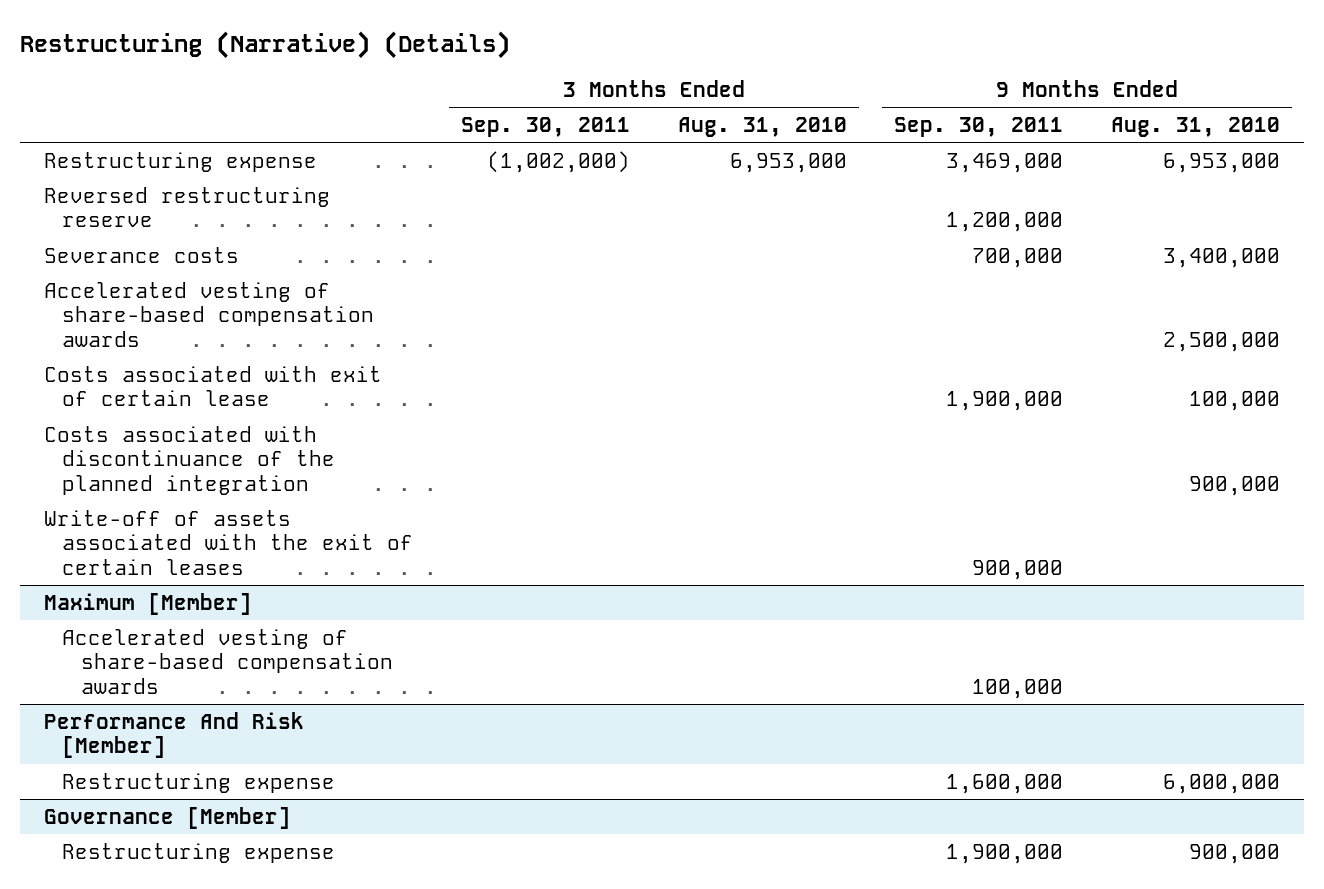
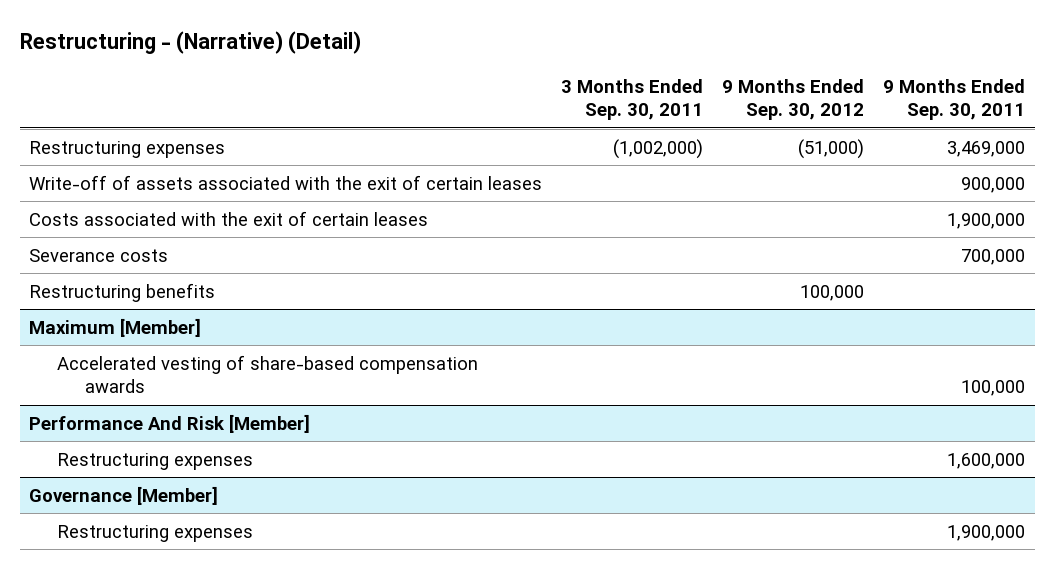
- Restructuring (Narrative) (Details)
+ Restructuring - (Narrative) (Detail)
- | 3 Months Ended Sep. 30, 2011 | 3 Months Ended Aug. 31, 2010 | 9 Months Ended Sep. 30, 2011 | 9 Months Ended Aug. 31, 2010
+ | 3 Months Ended Sep. 30, 2011 | 9 Months Ended Sep. 30, 2012 | 9 Months Ended Sep. 30, 2011
- Restructuring expense | (1,002,000) | 6,953,000 | 3,469,000 | 6,953,000
- Reversed restructuring reserve | | | 1,200,000 |
- Accelerated vesting of share-based compensation awards | | | | 2,500,000
- Costs associated with exit of certain lease | | | 1,900,000 | 100,000
- Costs associated with discontinuance of the planned integration | | | | 900,000
+ Restructuring expenses | (1,002,000) | (51,000) | 3,469,000
+ Costs associated with the exit of certain leases | | | 1,900,000
moved down: Severance costs | | | 700,000
+ Restructuring benefits | | 100,000 |
@ Performance And Risk [Member]
- Restructuring expense | | | 1,600,000 | 6,000,000
+ Restructuring expenses | | | 1,600,000
@ Governance [Member]
- Restructuring expense | | | 1,900,000 | 900,000
+ Restructuring expenses | | | 1,900,000

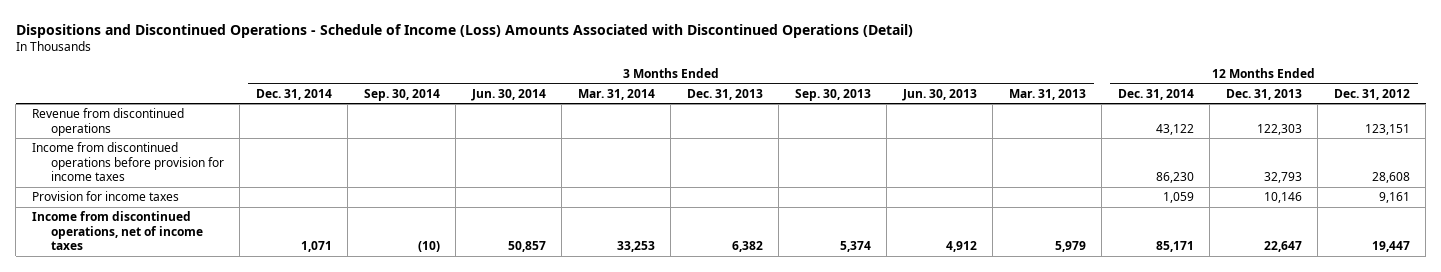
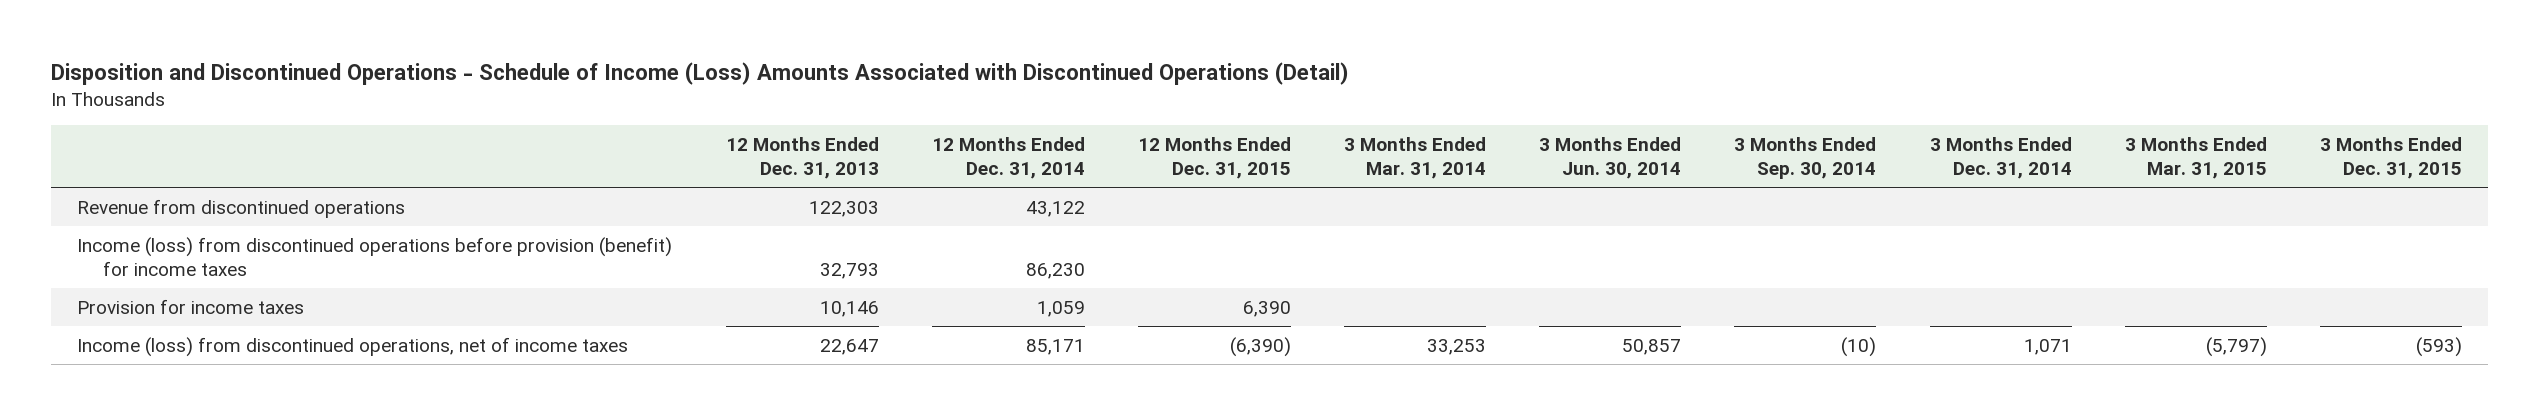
- Dispositions and Discontinued Operations - Schedule of Income (Loss) Amounts Associated with Discontinued Operations (Detail)
+ Disposition and Discontinued Operations - Schedule of Income (Loss) Amounts Associated with Discontinued Operations (Detail)
- | 3 Months Ended Dec. 31, 2014 | 3 Months Ended Sep. 30, 2014 | 3 Months Ended Jun. 30, 2014 | 3 Months Ended Mar. 31, 2014 | 3 Months Ended Dec. 31, 2013 | 3 Months Ended Sep. 30, 2013 | 3 Months Ended Jun. 30, 2013 | 3 Months Ended Mar. 31, 2013 | 12 Months Ended Dec. 31, 2014 | 12 Months Ended Dec. 31, 2013 | 12 Months Ended Dec. 31, 2012
+ | 12 Months Ended Dec. 31, 2013 | 12 Months Ended Dec. 31, 2014 | 12 Months Ended Dec. 31, 2015 | 3 Months Ended Mar. 31, 2014 | 3 Months Ended Jun. 30, 2014 | 3 Months Ended Sep. 30, 2014 | 3 Months Ended Dec. 31, 2014 | 3 Months Ended Mar. 31, 2015 | 3 Months Ended Dec. 31, 2015
- Income from discontinued operations before provision for income taxes | | | | | | | | | 86,230 | 32,793 | 28,608
+ Income (loss) from discontinued operations before provision (benefit) for income taxes | 32,793 | 86,230 | | | | | | |
- Income from discontinued operations, net of income taxes | 1,071 | (10) | 50,857 | 33,253 | 6,382 | 5,374 | 4,912 | 5,979 | 85,171 | 22,647 | 19,447
+ Income (loss) from discontinued operations, net of income taxes | 22,647 | 85,171 | (6,390) | 33,253 | 50,857 | (10) | 1,071 | (5,797) | (593)

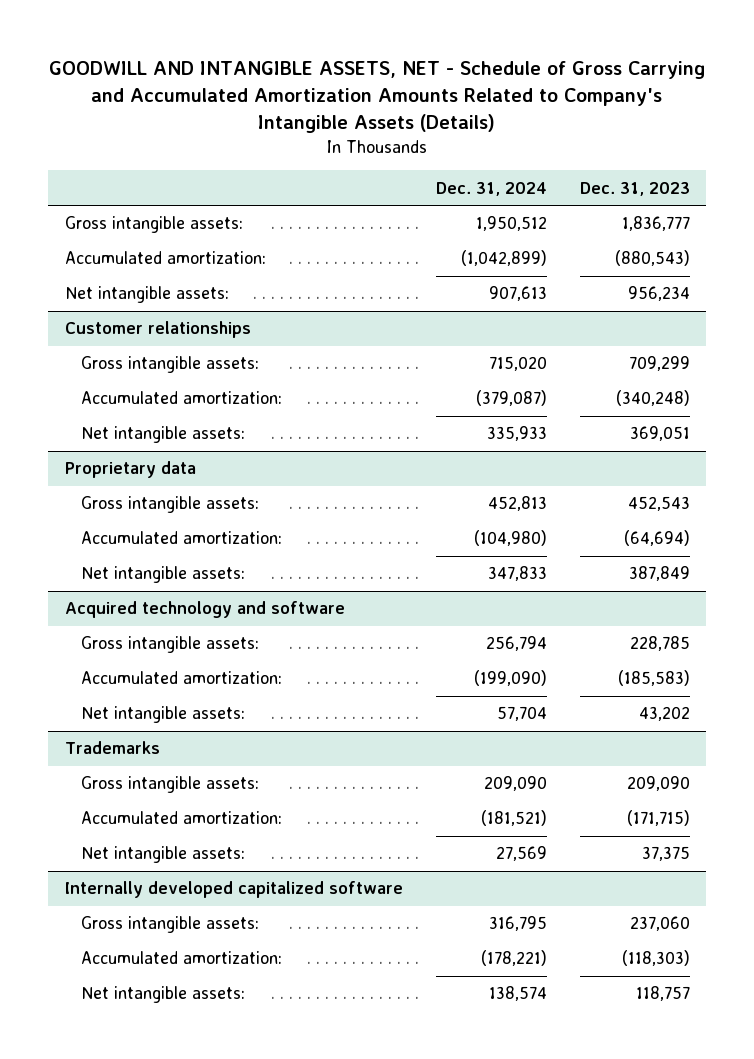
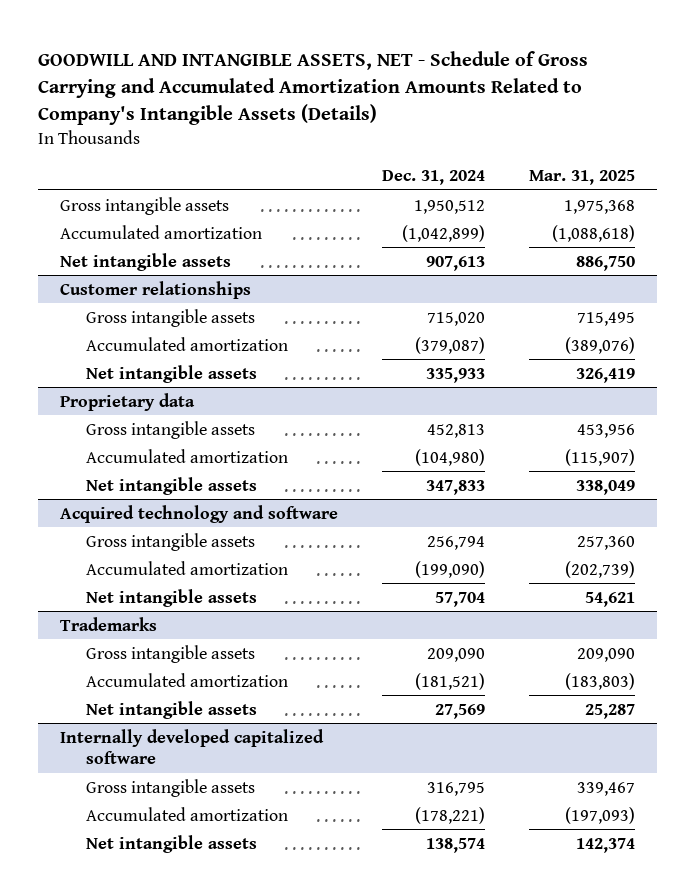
- | Dec. 31, 2024 | Dec. 31, 2023
+ | Dec. 31, 2024 | Mar. 31, 2025
- Gross intangible assets: | 1,950,512 | 1,836,777
- Accumulated amortization: | (1,042,899) | (880,543)
- Net intangible assets: | 907,613 | 956,234
+ Gross intangible assets | 1,950,512 | 1,975,368
+ Accumulated amortization | (1,042,899) | (1,088,618)
+ Net intangible assets | 907,613 | 886,750
@ Customer relationships
- Gross intangible assets: | 715,020 | 709,299
- Accumulated amortization: | (379,087) | (340,248)
- Net intangible assets: | 335,933 | 369,051
+ Gross intangible assets | 715,020 | 715,495
+ Accumulated amortization | (379,087) | (389,076)
+ Net intangible assets | 335,933 | 326,419
@ Proprietary data
- Gross intangible assets: | 452,813 | 452,543
- Accumulated amortization: | (104,980) | (64,694)
- Net intangible assets: | 347,833 | 387,849
+ Gross intangible assets | 452,813 | 453,956
+ Accumulated amortization | (104,980) | (115,907)
+ Net intangible assets | 347,833 | 338,049
@ Acquired technology and software
- Gross intangible assets: | 256,794 | 228,785
- Accumulated amortization: | (199,090) | (185,583)
- Net intangible assets: | 57,704 | 43,202
+ Gross intangible assets | 256,794 | 257,360
+ Accumulated amortization | (199,090) | (202,739)
+ Net intangible assets | 57,704 | 54,621
@ Trademarks
- Gross intangible assets: | 209,090 | 209,090
- Accumulated amortization: | (181,521) | (171,715)
- Net intangible assets: | 27,569 | 37,375
+ Gross intangible assets | 209,090 | 209,090
+ Accumulated amortization | (181,521) | (183,803)
+ Net intangible assets | 27,569 | 25,287
@ Internally developed capitalized software
- Gross intangible assets: | 316,795 | 237,060
- Accumulated amortization: | (178,221) | (118,303)
- Net intangible assets: | 138,574 | 118,757
+ Gross intangible assets | 316,795 | 339,467
+ Accumulated amortization | (178,221) | (197,093)
+ Net intangible assets | 138,574 | 142,374

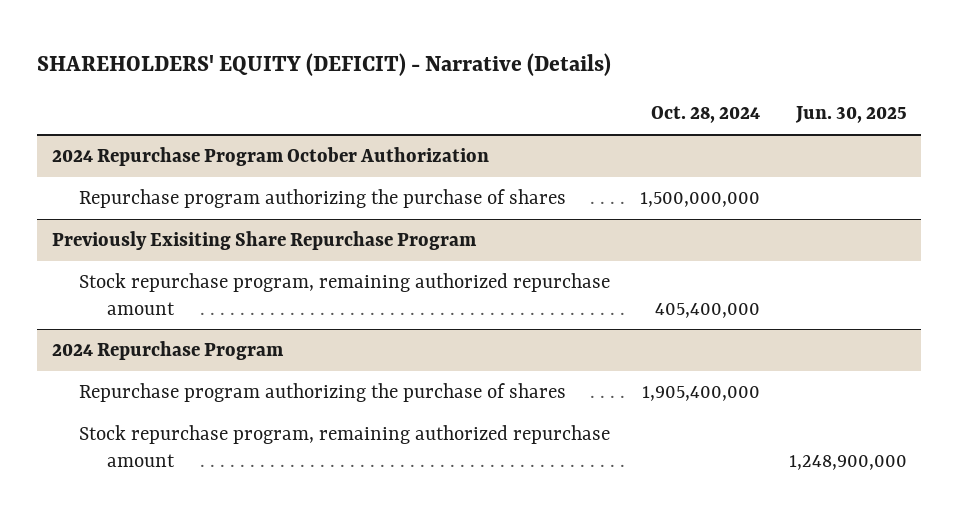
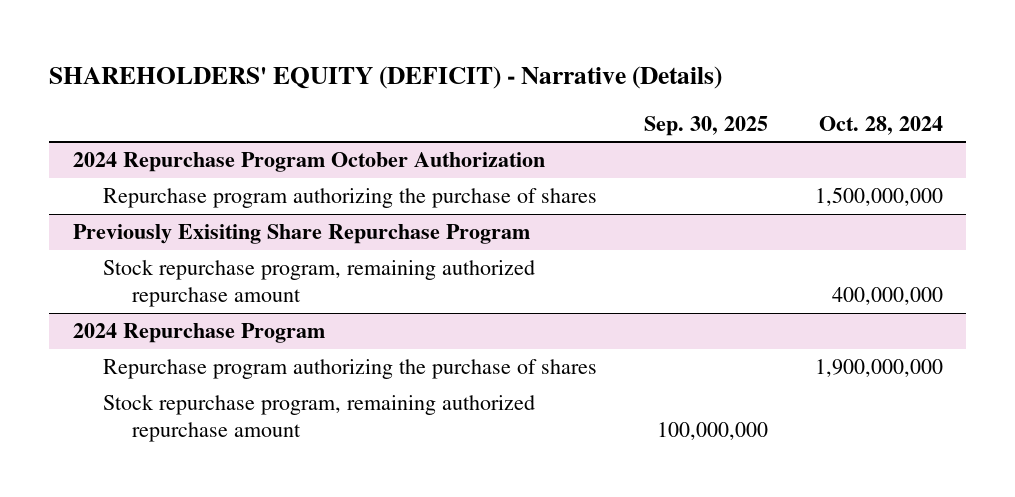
- | Oct. 28, 2024 | Jun. 30, 2025
+ | Sep. 30, 2025 | Oct. 28, 2024
@ Previously Exisiting Share Repurchase Program
- Stock repurchase program, remaining authorized repurchase amount | 405,400,000 |
+ Stock repurchase program, remaining authorized repurchase amount | | 400,000,000
@ 2024 Repurchase Program
- Repurchase program authorizing the purchase of shares | 1,905,400,000 |
+ Repurchase program authorizing the purchase of shares | | 1,900,000,000

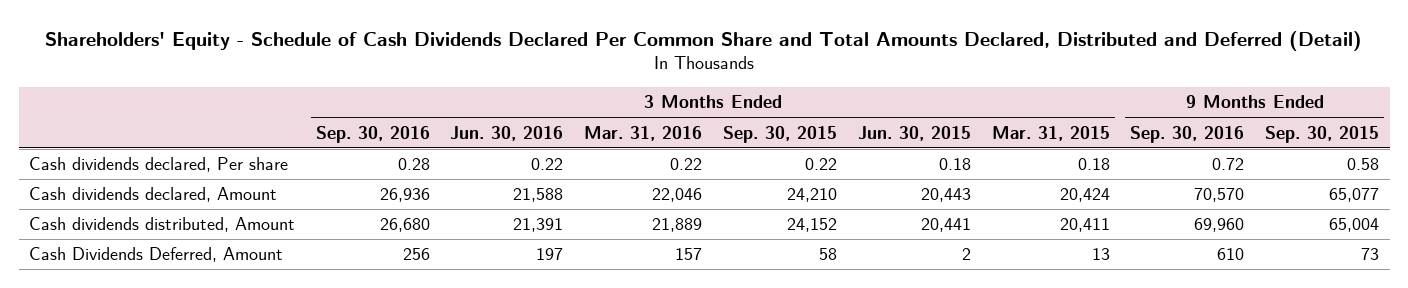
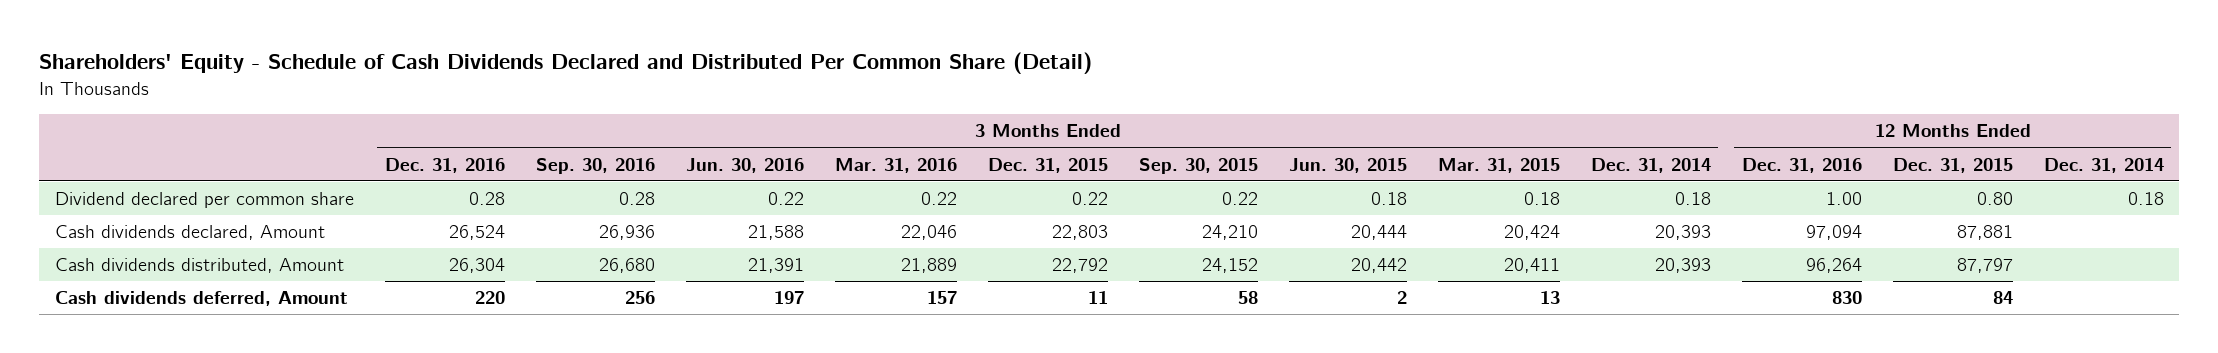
- Shareholders' Equity - Schedule of Cash Dividends Declared Per Common Share and Total Amounts Declared, Distributed and Deferred (Detail)
+ Shareholders' Equity - Schedule of Cash Dividends Declared and Distributed Per Common Share (Detail)
- | 3 Months Ended Sep. 30, 2016 | 3 Months Ended Jun. 30, 2016 | 3 Months Ended Mar. 31, 2016 | 3 Months Ended Sep. 30, 2015 | 3 Months Ended Jun. 30, 2015 | 3 Months Ended Mar. 31, 2015 | 9 Months Ended Sep. 30, 2016 | 9 Months Ended Sep. 30, 2015
+ | 3 Months Ended Dec. 31, 2016 | 3 Months Ended Sep. 30, 2016 | 3 Months Ended Jun. 30, 2016 | 3 Months Ended Mar. 31, 2016 | 3 Months Ended Dec. 31, 2015 | 3 Months Ended Sep. 30, 2015 | 3 Months Ended Jun. 30, 2015 | 3 Months Ended Mar. 31, 2015 | 3 Months Ended Dec. 31, 2014 | 12 Months Ended Dec. 31, 2016 | 12 Months Ended Dec. 31, 2015 | 12 Months Ended Dec. 31, 2014
- Cash dividends declared, Per share | 0.28 | 0.22 | 0.22 | 0.22 | 0.18 | 0.18 | 0.72 | 0.58
- Cash dividends declared, Amount | 26,936 | 21,588 | 22,046 | 24,210 | 20,443 | 20,424 | 70,570 | 65,077
- Cash dividends distributed, Amount | 26,680 | 21,391 | 21,889 | 24,152 | 20,441 | 20,411 | 69,960 | 65,004
- Cash Dividends Deferred, Amount | 256 | 197 | 157 | 58 | 2 | 13 | 610 | 73
+ Dividend declared per common share | 0.28 | 0.28 | 0.22 | 0.22 | 0.22 | 0.22 | 0.18 | 0.18 | 0.18 | 1.00 | 0.80 | 0.18
+ Cash dividends declared, Amount | 26,524 | 26,936 | 21,588 | 22,046 | 22,803 | 24,210 | 20,444 | 20,424 | 20,393 | 97,094 | 87,881 |
+ Cash dividends distributed, Amount | 26,304 | 26,680 | 21,391 | 21,889 | 22,792 | 24,152 | 20,442 | 20,411 | 20,393 | 96,264 | 87,797 |
+ Cash dividends deferred, Amount | 220 | 256 | 197 | 157 | 11 | 58 | 2 | 13 | | 830 | 84 |

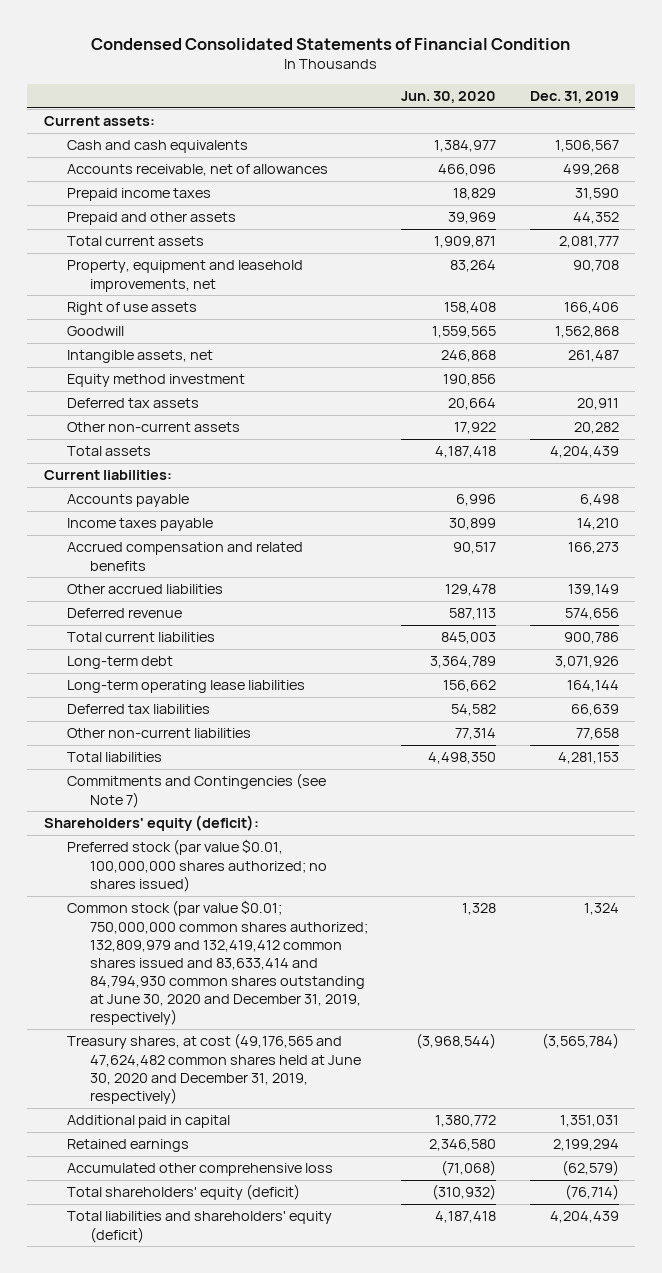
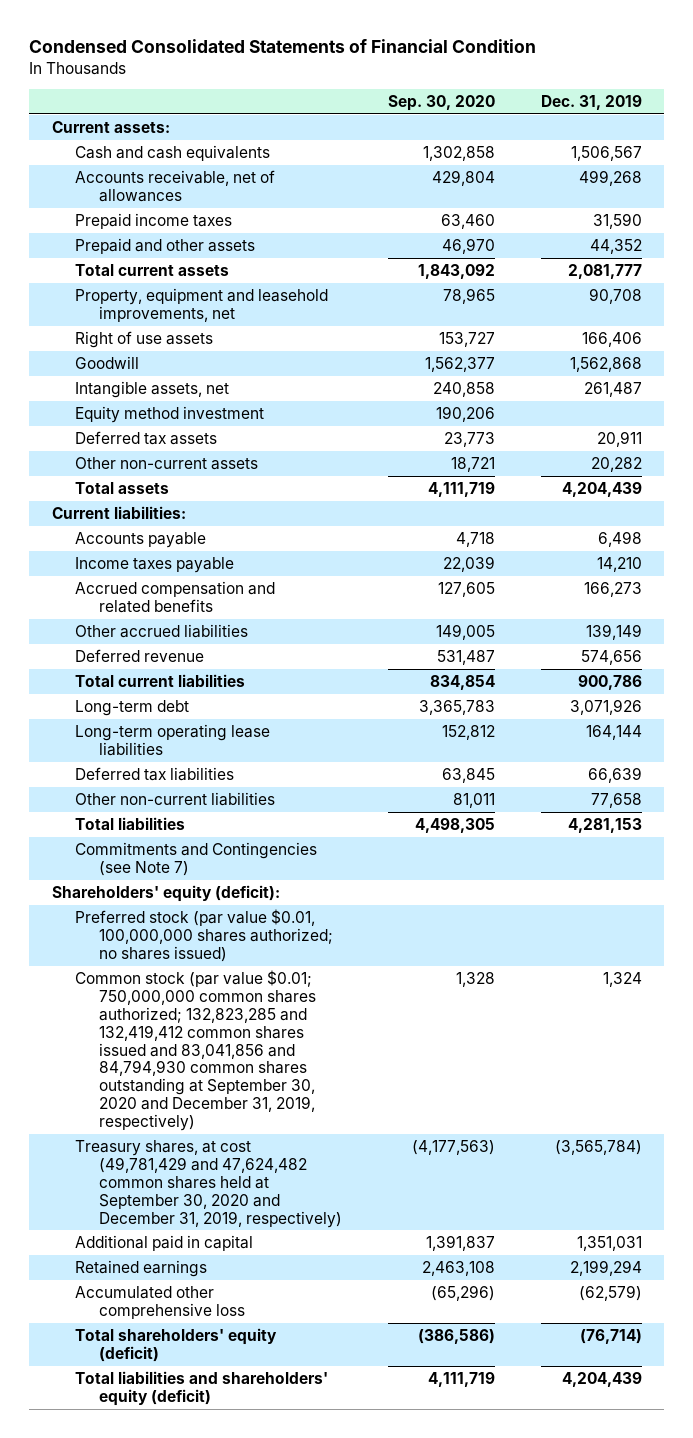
- | Jun. 30, 2020 | Dec. 31, 2019
+ | Sep. 30, 2020 | Dec. 31, 2019
- Common stock (par value $0.01; 750,000,000 common shares authorized; 132,809,979 and 132,419,412 common shares issued and 83,633,414 and 84,794,930 common shares outstanding at June 30, 2020 and December 31, 2019, respectively) | 1,328 | 1,324
- Treasury shares, at cost (49,176,565 and 47,624,482 common shares held at June 30, 2020 and December 31, 2019, respectively) | (3,968,544) | (3,565,784)
+ Common stock (par value $0.01; 750,000,000 common shares authorized; 132,823,285 and 132,419,412 common shares issued and 83,041,856 and 84,794,930 common shares outstanding at September 30, 2020 and December 31, 2019, respectively) | 1,328 | 1,324
+ Treasury shares, at cost (49,781,429 and 47,624,482 common shares held at September 30, 2020 and December 31, 2019, respectively) | (4,177,563) | (3,565,784)

